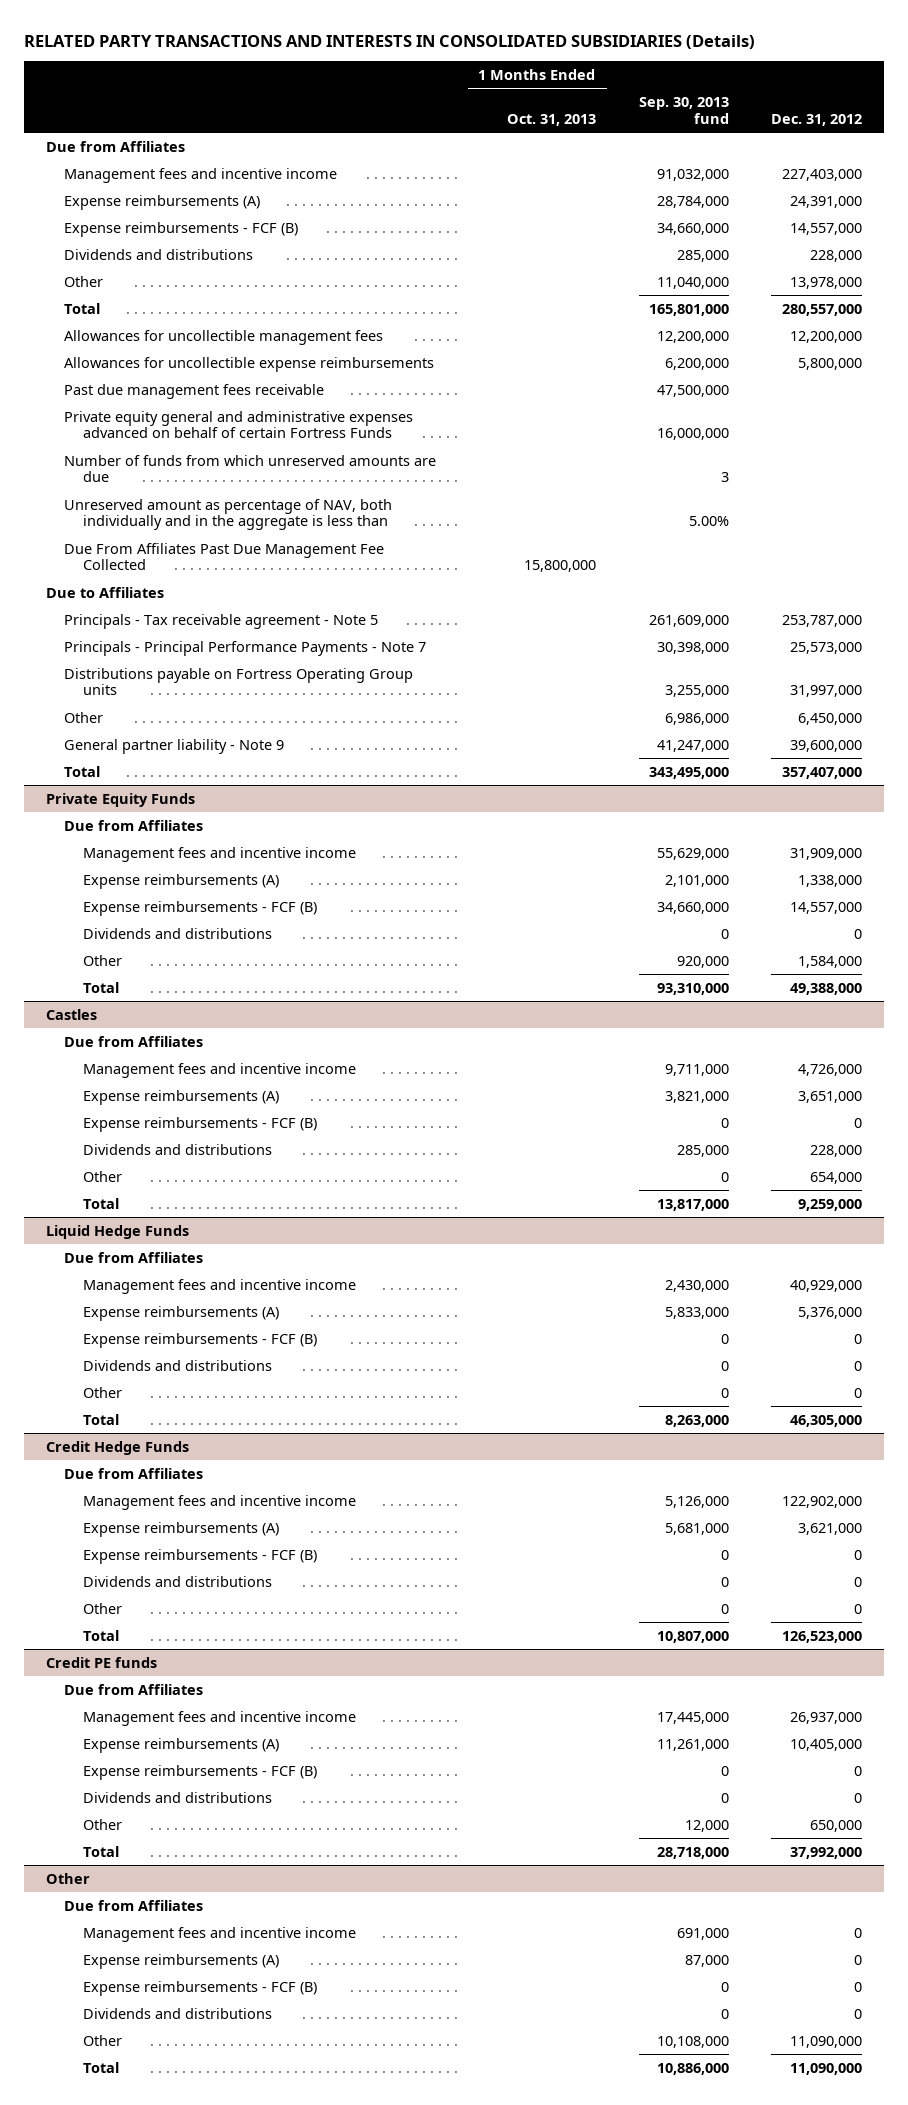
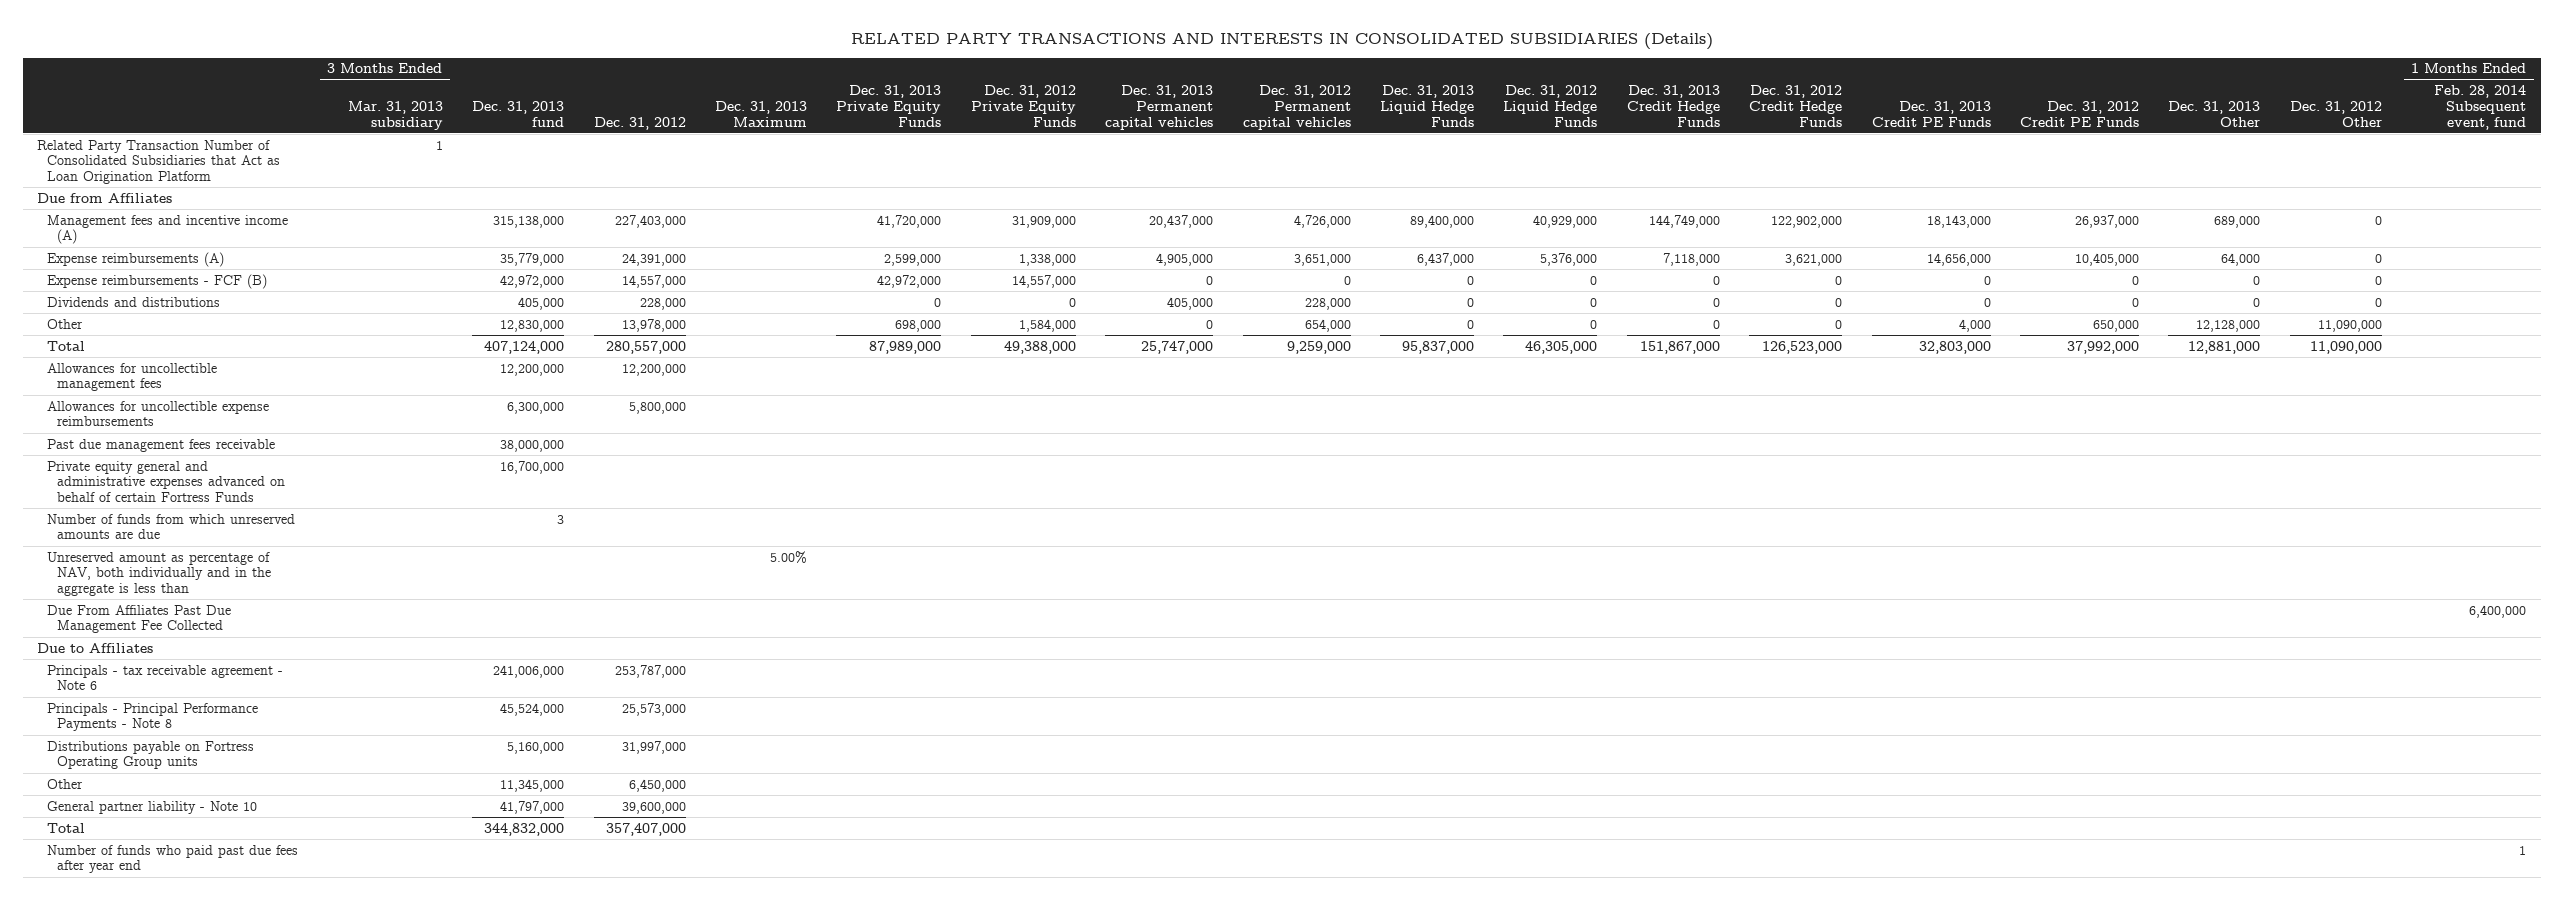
- | 1 Months Ended Oct. 31, 2013 | Sep. 30, 2013 fund | Dec. 31, 2012
+ | 3 Months Ended Mar. 31, 2013 subsidiary | Dec. 31, 2013 fund | Dec. 31, 2012 | Dec. 31, 2013 Maximum | Dec. 31, 2013 Private Equity Funds | Dec. 31, 2012 Private Equity Funds | Dec. 31, 2013 Permanent capital vehicles | Dec. 31, 2012 Permanent capital vehicles | Dec. 31, 2013 Liquid Hedge Funds | Dec. 31, 2012 Liquid Hedge Funds | Dec. 31, 2013 Credit Hedge Funds | Dec. 31, 2012 Credit Hedge Funds | Dec. 31, 2013 Credit PE Funds | Dec. 31, 2012 Credit PE Funds | Dec. 31, 2013 Other | Dec. 31, 2012 Other | 1 Months Ended Feb. 28, 2014 Subsequent event, fund
+ Related Party Transaction Number of Consolidated Subsidiaries that Act as Loan Origination Platform | 1 | | | | | | | | | | | | | | | |
- Management fees and incentive income | | 91,032,000 | 227,403,000
+ Management fees and incentive income (A) | | 315,138,000 | 227,403,000 | | 41,720,000 | 31,909,000 | 20,437,000 | 4,726,000 | 89,400,000 | 40,929,000 | 144,749,000 | 122,902,000 | 18,143,000 | 26,937,000 | 689,000 | 0 |
- Principals - Tax receivable agreement - Note 5 | | 261,609,000 | 253,787,000
- Principals - Principal Performance Payments - Note 7 | | 30,398,000 | 25,573,000
+ Principals - tax receivable agreement - Note 6 | | 241,006,000 | 253,787,000 | | | | | | | | | | | | | |
+ Principals - Principal Performance Payments - Note 8 | | 45,524,000 | 25,573,000 | | | | | | | | | | | | | |
- General partner liability - Note 9 | | 41,247,000 | 39,600,000
+ General partner liability - Note 10 | | 41,797,000 | 39,600,000 | | | | | | | | | | | | | |
- Private Equity Funds
- Due from Affiliates
- Management fees and incentive income | | 55,629,000 | 31,909,000
- Expense reimbursements (A) | | 2,101,000 | 1,338,000
- Expense reimbursements - FCF (B) | | 34,660,000 | 14,557,000
- Dividends and distributions | | 0 | 0
- Other | | 920,000 | 1,584,000
- Total | | 93,310,000 | 49,388,000
- Castles
- Due from Affiliates
- Management fees and incentive income | | 9,711,000 | 4,726,000
- Expense reimbursements (A) | | 3,821,000 | 3,651,000
- Expense reimbursements - FCF (B) | | 0 | 0
- Dividends and distributions | | 285,000 | 228,000
- Other | | 0 | 654,000
- Total | | 13,817,000 | 9,259,000
- Liquid Hedge Funds
- Due from Affiliates
- Management fees and incentive income | | 2,430,000 | 40,929,000
- Expense reimbursements (A) | | 5,833,000 | 5,376,000
- Expense reimbursements - FCF (B) | | 0 | 0
- Dividends and distributions | | 0 | 0
- Other | | 0 | 0
- Total | | 8,263,000 | 46,305,000
- Credit Hedge Funds
- Due from Affiliates
- Management fees and incentive income | | 5,126,000 | 122,902,000
- Expense reimbursements (A) | | 5,681,000 | 3,621,000
- Expense reimbursements - FCF (B) | | 0 | 0
- Dividends and distributions | | 0 | 0
- Other | | 0 | 0
- Total | | 10,807,000 | 126,523,000
- Credit PE funds
- Due from Affiliates
- Management fees and incentive income | | 17,445,000 | 26,937,000
- Expense reimbursements (A) | | 11,261,000 | 10,405,000
- Expense reimbursements - FCF (B) | | 0 | 0
- Dividends and distributions | | 0 | 0
- Other | | 12,000 | 650,000
- Total | | 28,718,000 | 37,992,000
- Other
- Due from Affiliates
- Management fees and incentive income | | 691,000 | 0
- Expense reimbursements (A) | | 87,000 | 0
- Expense reimbursements - FCF (B) | | 0 | 0
- Dividends and distributions | | 0 | 0
- Other | | 10,108,000 | 11,090,000
- Total | | 10,886,000 | 11,090,000
+ Number of funds who paid past due fees after year end | | | | | | | | | | | | | | | | | 1

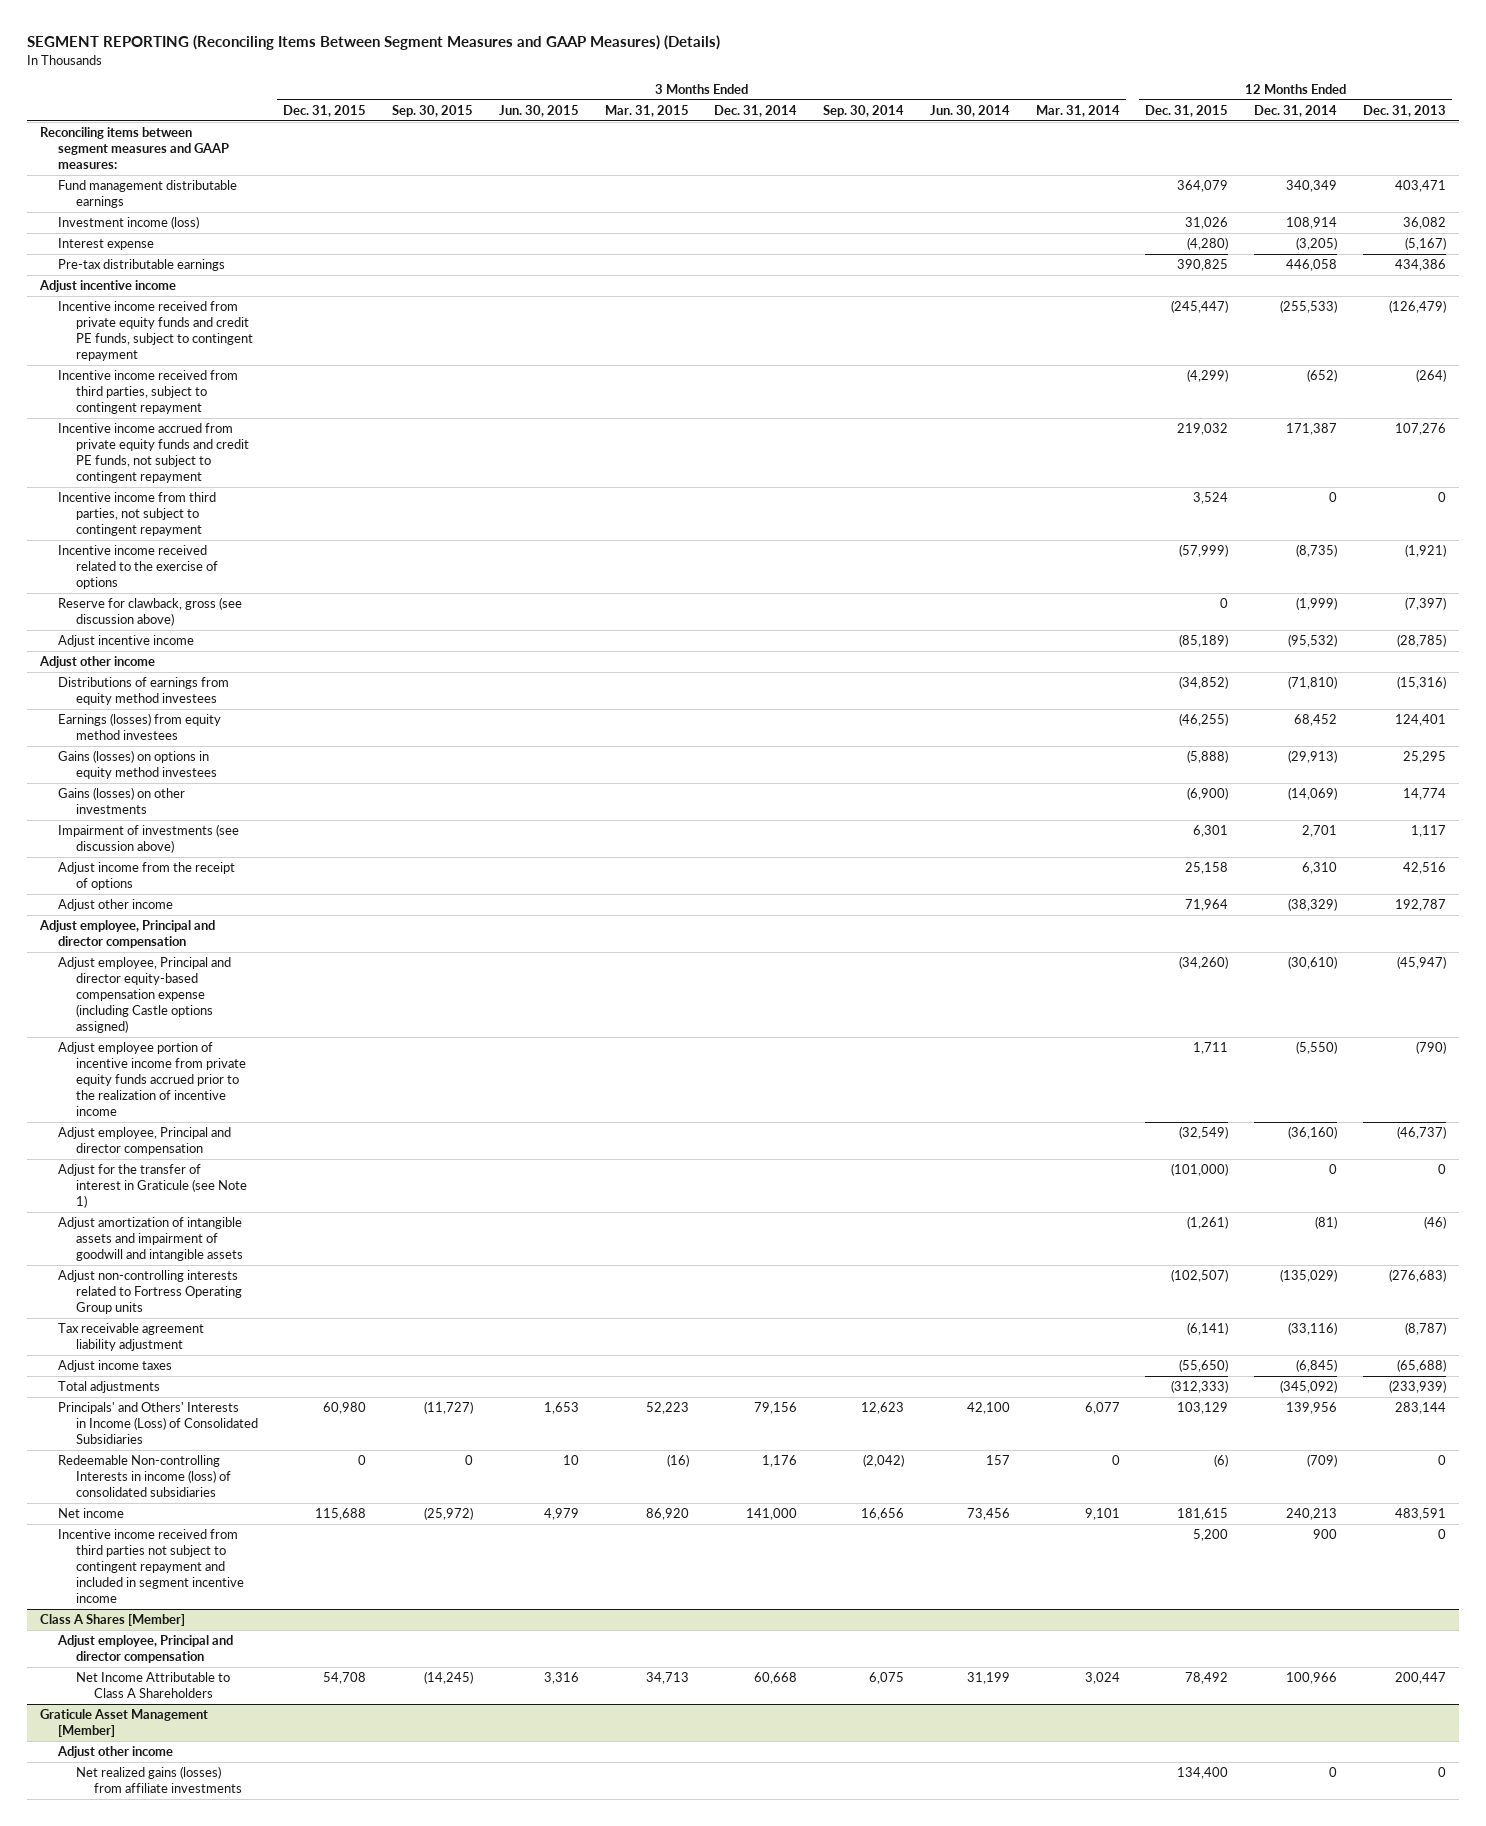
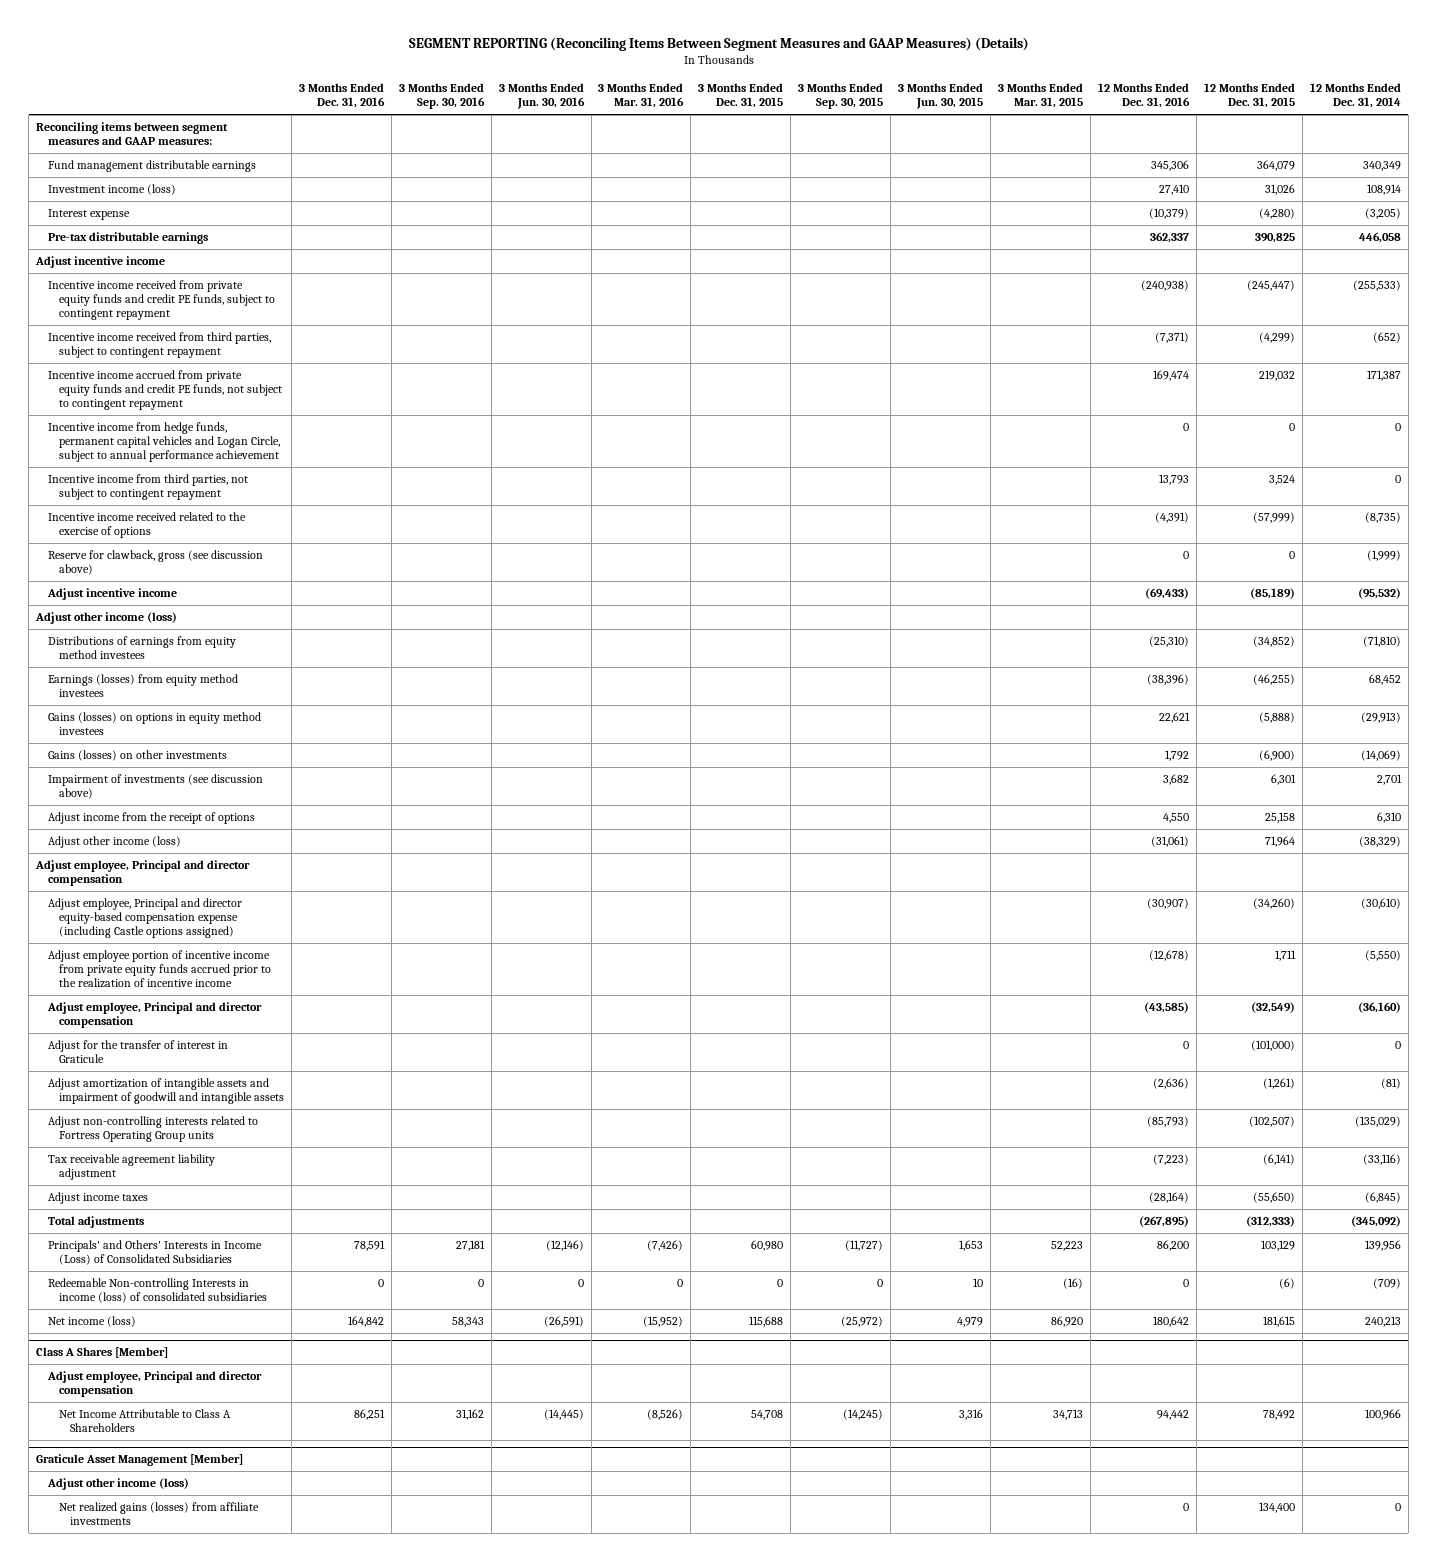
- | 3 Months Ended Dec. 31, 2015 | 3 Months Ended Sep. 30, 2015 | 3 Months Ended Jun. 30, 2015 | 3 Months Ended Mar. 31, 2015 | 3 Months Ended Dec. 31, 2014 | 3 Months Ended Sep. 30, 2014 | 3 Months Ended Jun. 30, 2014 | 3 Months Ended Mar. 31, 2014 | 12 Months Ended Dec. 31, 2015 | 12 Months Ended Dec. 31, 2014 | 12 Months Ended Dec. 31, 2013
+ | 3 Months Ended Dec. 31, 2016 | 3 Months Ended Sep. 30, 2016 | 3 Months Ended Jun. 30, 2016 | 3 Months Ended Mar. 31, 2016 | 3 Months Ended Dec. 31, 2015 | 3 Months Ended Sep. 30, 2015 | 3 Months Ended Jun. 30, 2015 | 3 Months Ended Mar. 31, 2015 | 12 Months Ended Dec. 31, 2016 | 12 Months Ended Dec. 31, 2015 | 12 Months Ended Dec. 31, 2014
+ Incentive income from hedge funds, permanent capital vehicles and Logan Circle, subject to annual performance achievement | | | | | | | | | 0 | 0 | 0
- Adjust other income
+ Adjust other income (loss)
- Adjust other income | | | | | | | | | 71,964 | (38,329) | 192,787
+ Adjust other income (loss) | | | | | | | | | (31,061) | 71,964 | (38,329)
- Adjust for the transfer of interest in Graticule (see Note 1) | | | | | | | | | (101,000) | 0 | 0
+ Adjust for the transfer of interest in Graticule | | | | | | | | | 0 | (101,000) | 0
- Net income | 115,688 | (25,972) | 4,979 | 86,920 | 141,000 | 16,656 | 73,456 | 9,101 | 181,615 | 240,213 | 483,591
- Incentive income received from third parties not subject to contingent repayment and included in segment incentive income | | | | | | | | | 5,200 | 900 | 0
+ Net income (loss) | 164,842 | 58,343 | (26,591) | (15,952) | 115,688 | (25,972) | 4,979 | 86,920 | 180,642 | 181,615 | 240,213
@ Graticule Asset Management [Member]
- Adjust other income
+ Adjust other income (loss)

